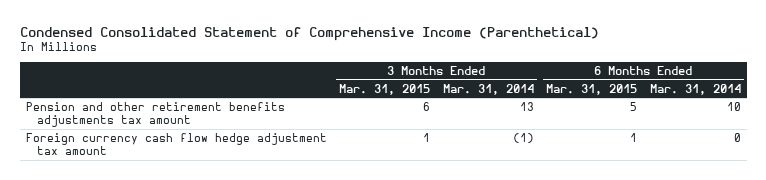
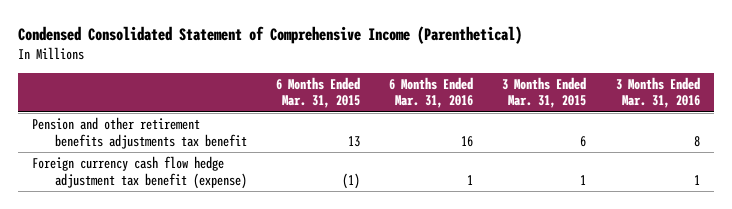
- | 3 Months Ended Mar. 31, 2015 | 3 Months Ended Mar. 31, 2014 | 6 Months Ended Mar. 31, 2015 | 6 Months Ended Mar. 31, 2014
+ | 6 Months Ended Mar. 31, 2015 | 6 Months Ended Mar. 31, 2016 | 3 Months Ended Mar. 31, 2015 | 3 Months Ended Mar. 31, 2016
- Pension and other retirement benefits adjustments tax amount | 6 | 13 | 5 | 10
- Foreign currency cash flow hedge adjustment tax amount | 1 | (1) | 1 | 0
+ Pension and other retirement benefits adjustments tax benefit | 13 | 16 | 6 | 8
+ Foreign currency cash flow hedge adjustment tax benefit (expense) | (1) | 1 | 1 | 1

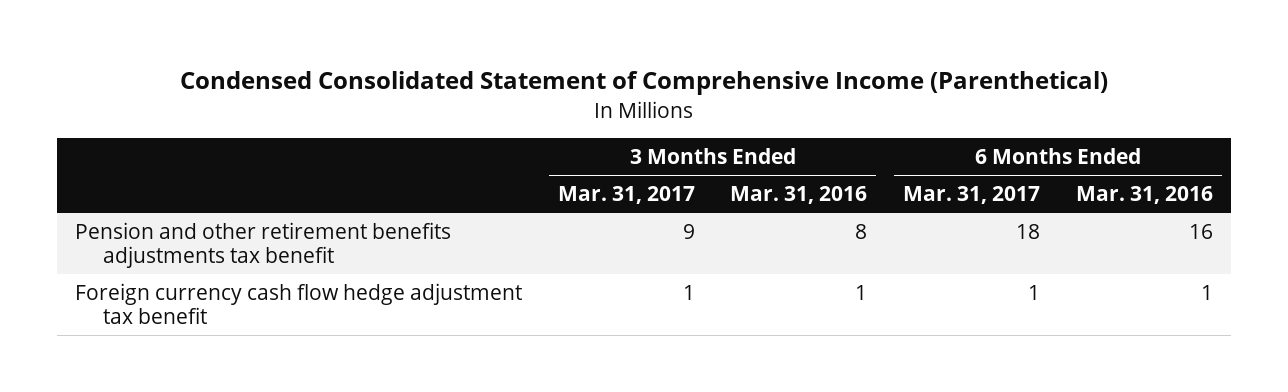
- | 6 Months Ended Mar. 31, 2015 | 6 Months Ended Mar. 31, 2016 | 3 Months Ended Mar. 31, 2015 | 3 Months Ended Mar. 31, 2016
+ | 3 Months Ended Mar. 31, 2017 | 3 Months Ended Mar. 31, 2016 | 6 Months Ended Mar. 31, 2017 | 6 Months Ended Mar. 31, 2016
- Foreign currency cash flow hedge adjustment tax benefit (expense) | (1) | 1 | 1 | 1
+ Foreign currency cash flow hedge adjustment tax benefit | 1 | 1 | 1 | 1

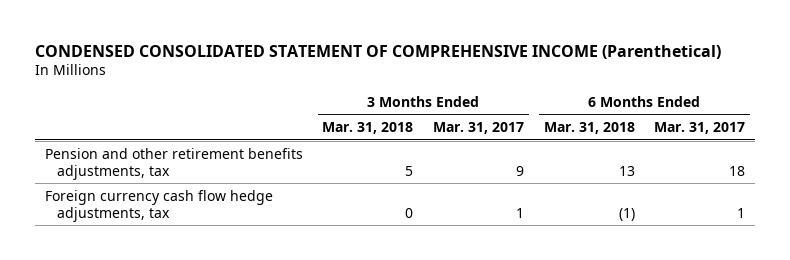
- Condensed Consolidated Statement of Comprehensive Income (Parenthetical)
+ CONDENSED CONSOLIDATED STATEMENT OF COMPREHENSIVE INCOME (Parenthetical)
- | 3 Months Ended Mar. 31, 2017 | 3 Months Ended Mar. 31, 2016 | 6 Months Ended Mar. 31, 2017 | 6 Months Ended Mar. 31, 2016
+ | 3 Months Ended Mar. 31, 2018 | 3 Months Ended Mar. 31, 2017 | 6 Months Ended Mar. 31, 2018 | 6 Months Ended Mar. 31, 2017
- Pension and other retirement benefits adjustments tax benefit | 9 | 8 | 18 | 16
- Foreign currency cash flow hedge adjustment tax benefit | 1 | 1 | 1 | 1
+ Pension and other retirement benefits adjustments, tax | 5 | 9 | 13 | 18
+ Foreign currency cash flow hedge adjustments, tax | 0 | 1 | (1) | 1

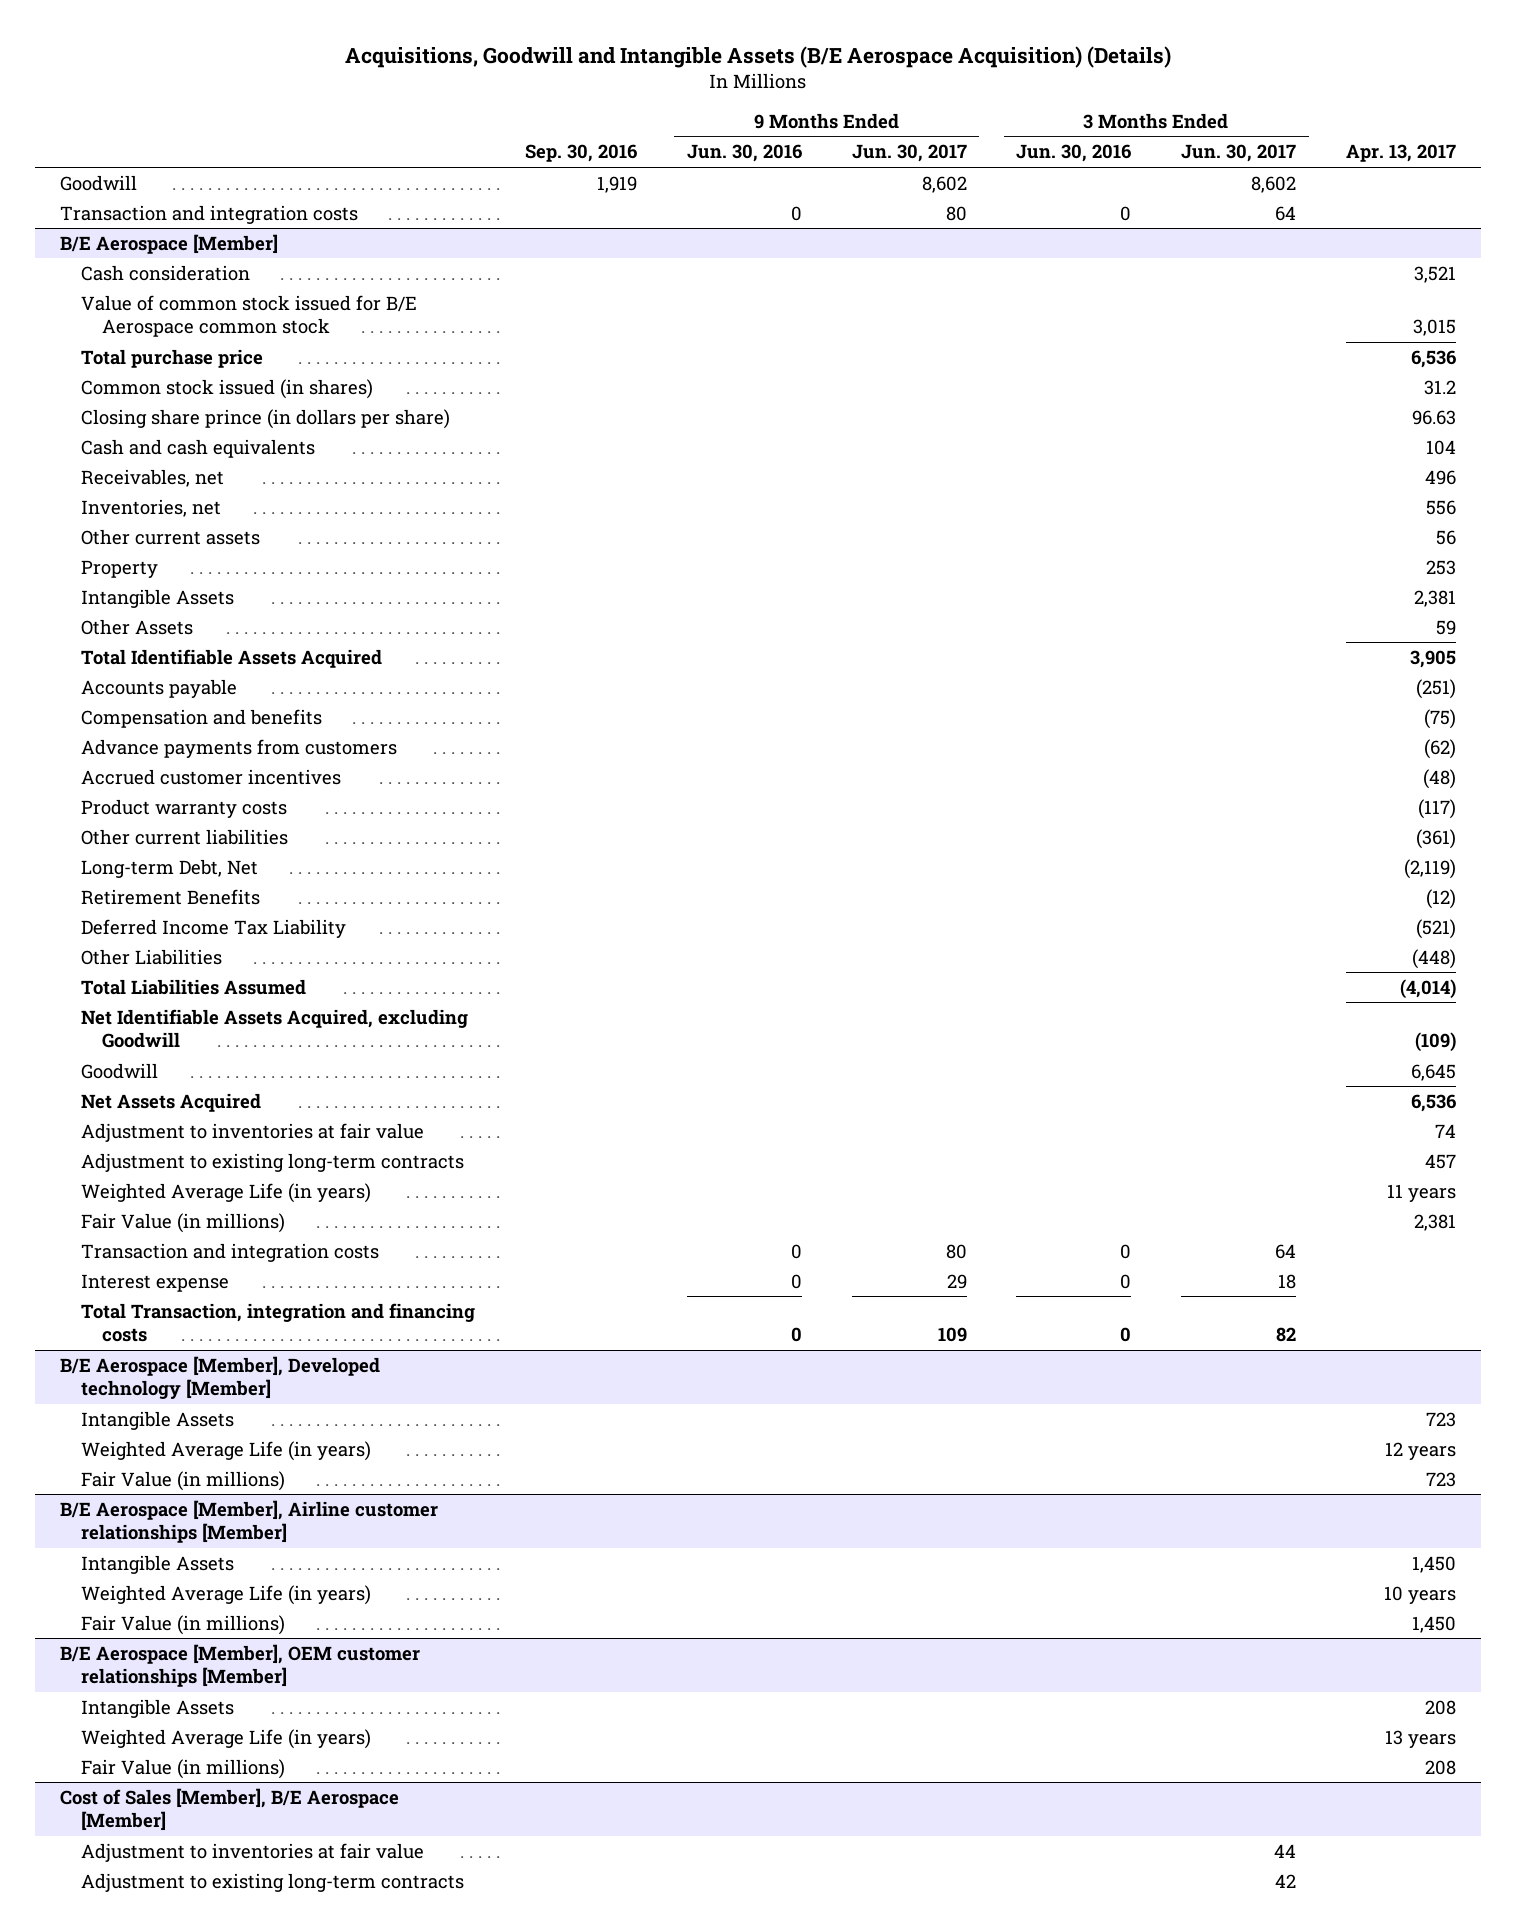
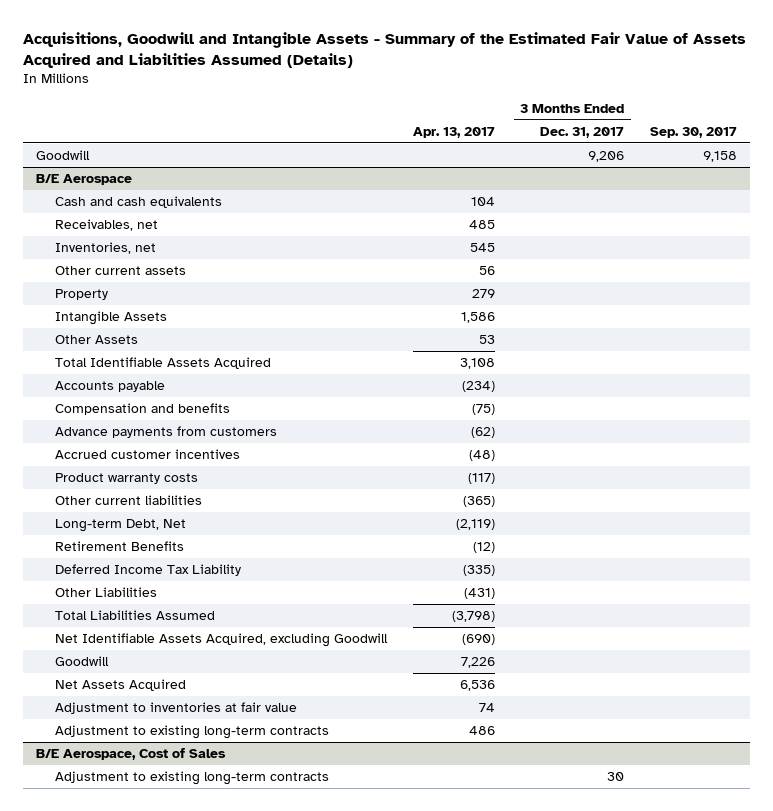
- Acquisitions, Goodwill and Intangible Assets (B/E Aerospace Acquisition) (Details)
+ Acquisitions, Goodwill and Intangible Assets - Summary of the Estimated Fair Value of Assets Acquired and Liabilities Assumed (Details)
- | Sep. 30, 2016 | 9 Months Ended Jun. 30, 2016 | 9 Months Ended Jun. 30, 2017 | 3 Months Ended Jun. 30, 2016 | 3 Months Ended Jun. 30, 2017 | Apr. 13, 2017
+ | Apr. 13, 2017 | 3 Months Ended Dec. 31, 2017 | Sep. 30, 2017
- Transaction and integration costs | | 0 | 80 | 0 | 64 |
- B/E Aerospace [Member]
- Cash consideration | | | | | | 3,521
- Value of common stock issued for B/E Aerospace common stock | | | | | | 3,015
- Total purchase price | | | | | | 6,536
- Common stock issued (in shares) | | | | | | 31.2
- Closing share prince (in dollars per share) | | | | | | 96.63
+ B/E Aerospace
- Receivables, net | | | | | | 496
- Inventories, net | | | | | | 556
+ Receivables, net | 485 | |
+ Inventories, net | 545 | |
- Property | | | | | | 253
- Intangible Assets | | | | | | 2,381
- Other Assets | | | | | | 59
- Total Identifiable Assets Acquired | | | | | | 3,905
- Accounts payable | | | | | | (251)
+ Property | 279 | |
+ Intangible Assets | 1,586 | |
+ Other Assets | 53 | |
+ Total Identifiable Assets Acquired | 3,108 | |
+ Accounts payable | (234) | |
- Other current liabilities | | | | | | (361)
+ Other current liabilities | (365) | |
- Deferred Income Tax Liability | | | | | | (521)
- Other Liabilities | | | | | | (448)
- Total Liabilities Assumed | | | | | | (4,014)
- Net Identifiable Assets Acquired, excluding Goodwill | | | | | | (109)
- Goodwill | | | | | | 6,645
+ Deferred Income Tax Liability | (335) | |
+ Other Liabilities | (431) | |
+ Total Liabilities Assumed | (3,798) | |
+ Net Identifiable Assets Acquired, excluding Goodwill | (690) | |
+ Goodwill | 7,226 | |
- Adjustment to existing long-term contracts | | | | | | 457
- Weighted Average Life (in years) | | | | | | 11 years
- Fair Value (in millions) | | | | | | 2,381
- Transaction and integration costs | | 0 | 80 | 0 | 64 |
- Interest expense | | 0 | 29 | 0 | 18 |
- Total Transaction, integration and financing costs | | 0 | 109 | 0 | 82 |
- B/E Aerospace [Member], Developed technology [Member]
- Intangible Assets | | | | | | 723
- Weighted Average Life (in years) | | | | | | 12 years
- Fair Value (in millions) | | | | | | 723
- B/E Aerospace [Member], Airline customer relationships [Member]
- Intangible Assets | | | | | | 1,450
- Weighted Average Life (in years) | | | | | | 10 years
- Fair Value (in millions) | | | | | | 1,450
- B/E Aerospace [Member], OEM customer relationships [Member]
- Intangible Assets | | | | | | 208
- Weighted Average Life (in years) | | | | | | 13 years
- Fair Value (in millions) | | | | | | 208
- Cost of Sales [Member], B/E Aerospace [Member]
- Adjustment to inventories at fair value | | | | | 44 |
+ Adjustment to existing long-term contracts | 486 | |
+ B/E Aerospace, Cost of Sales

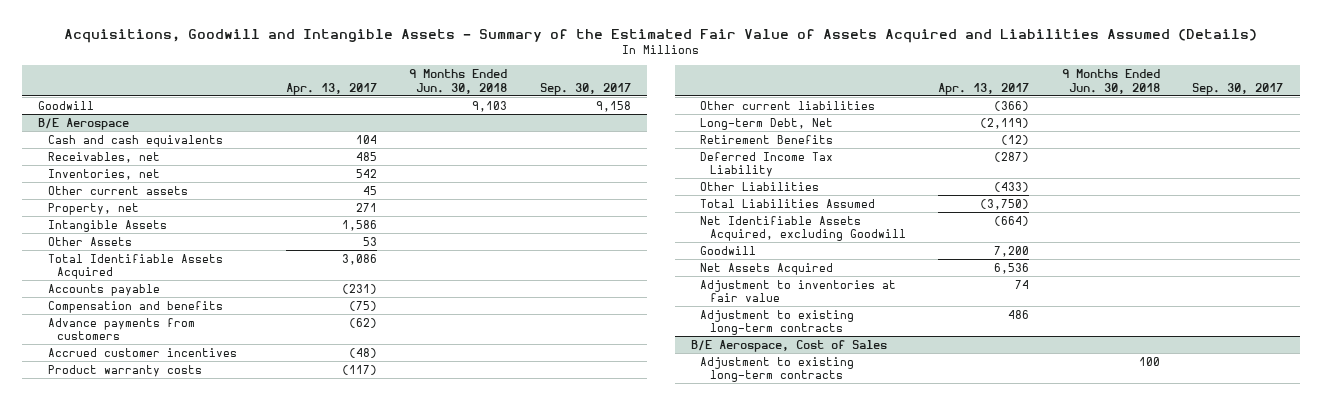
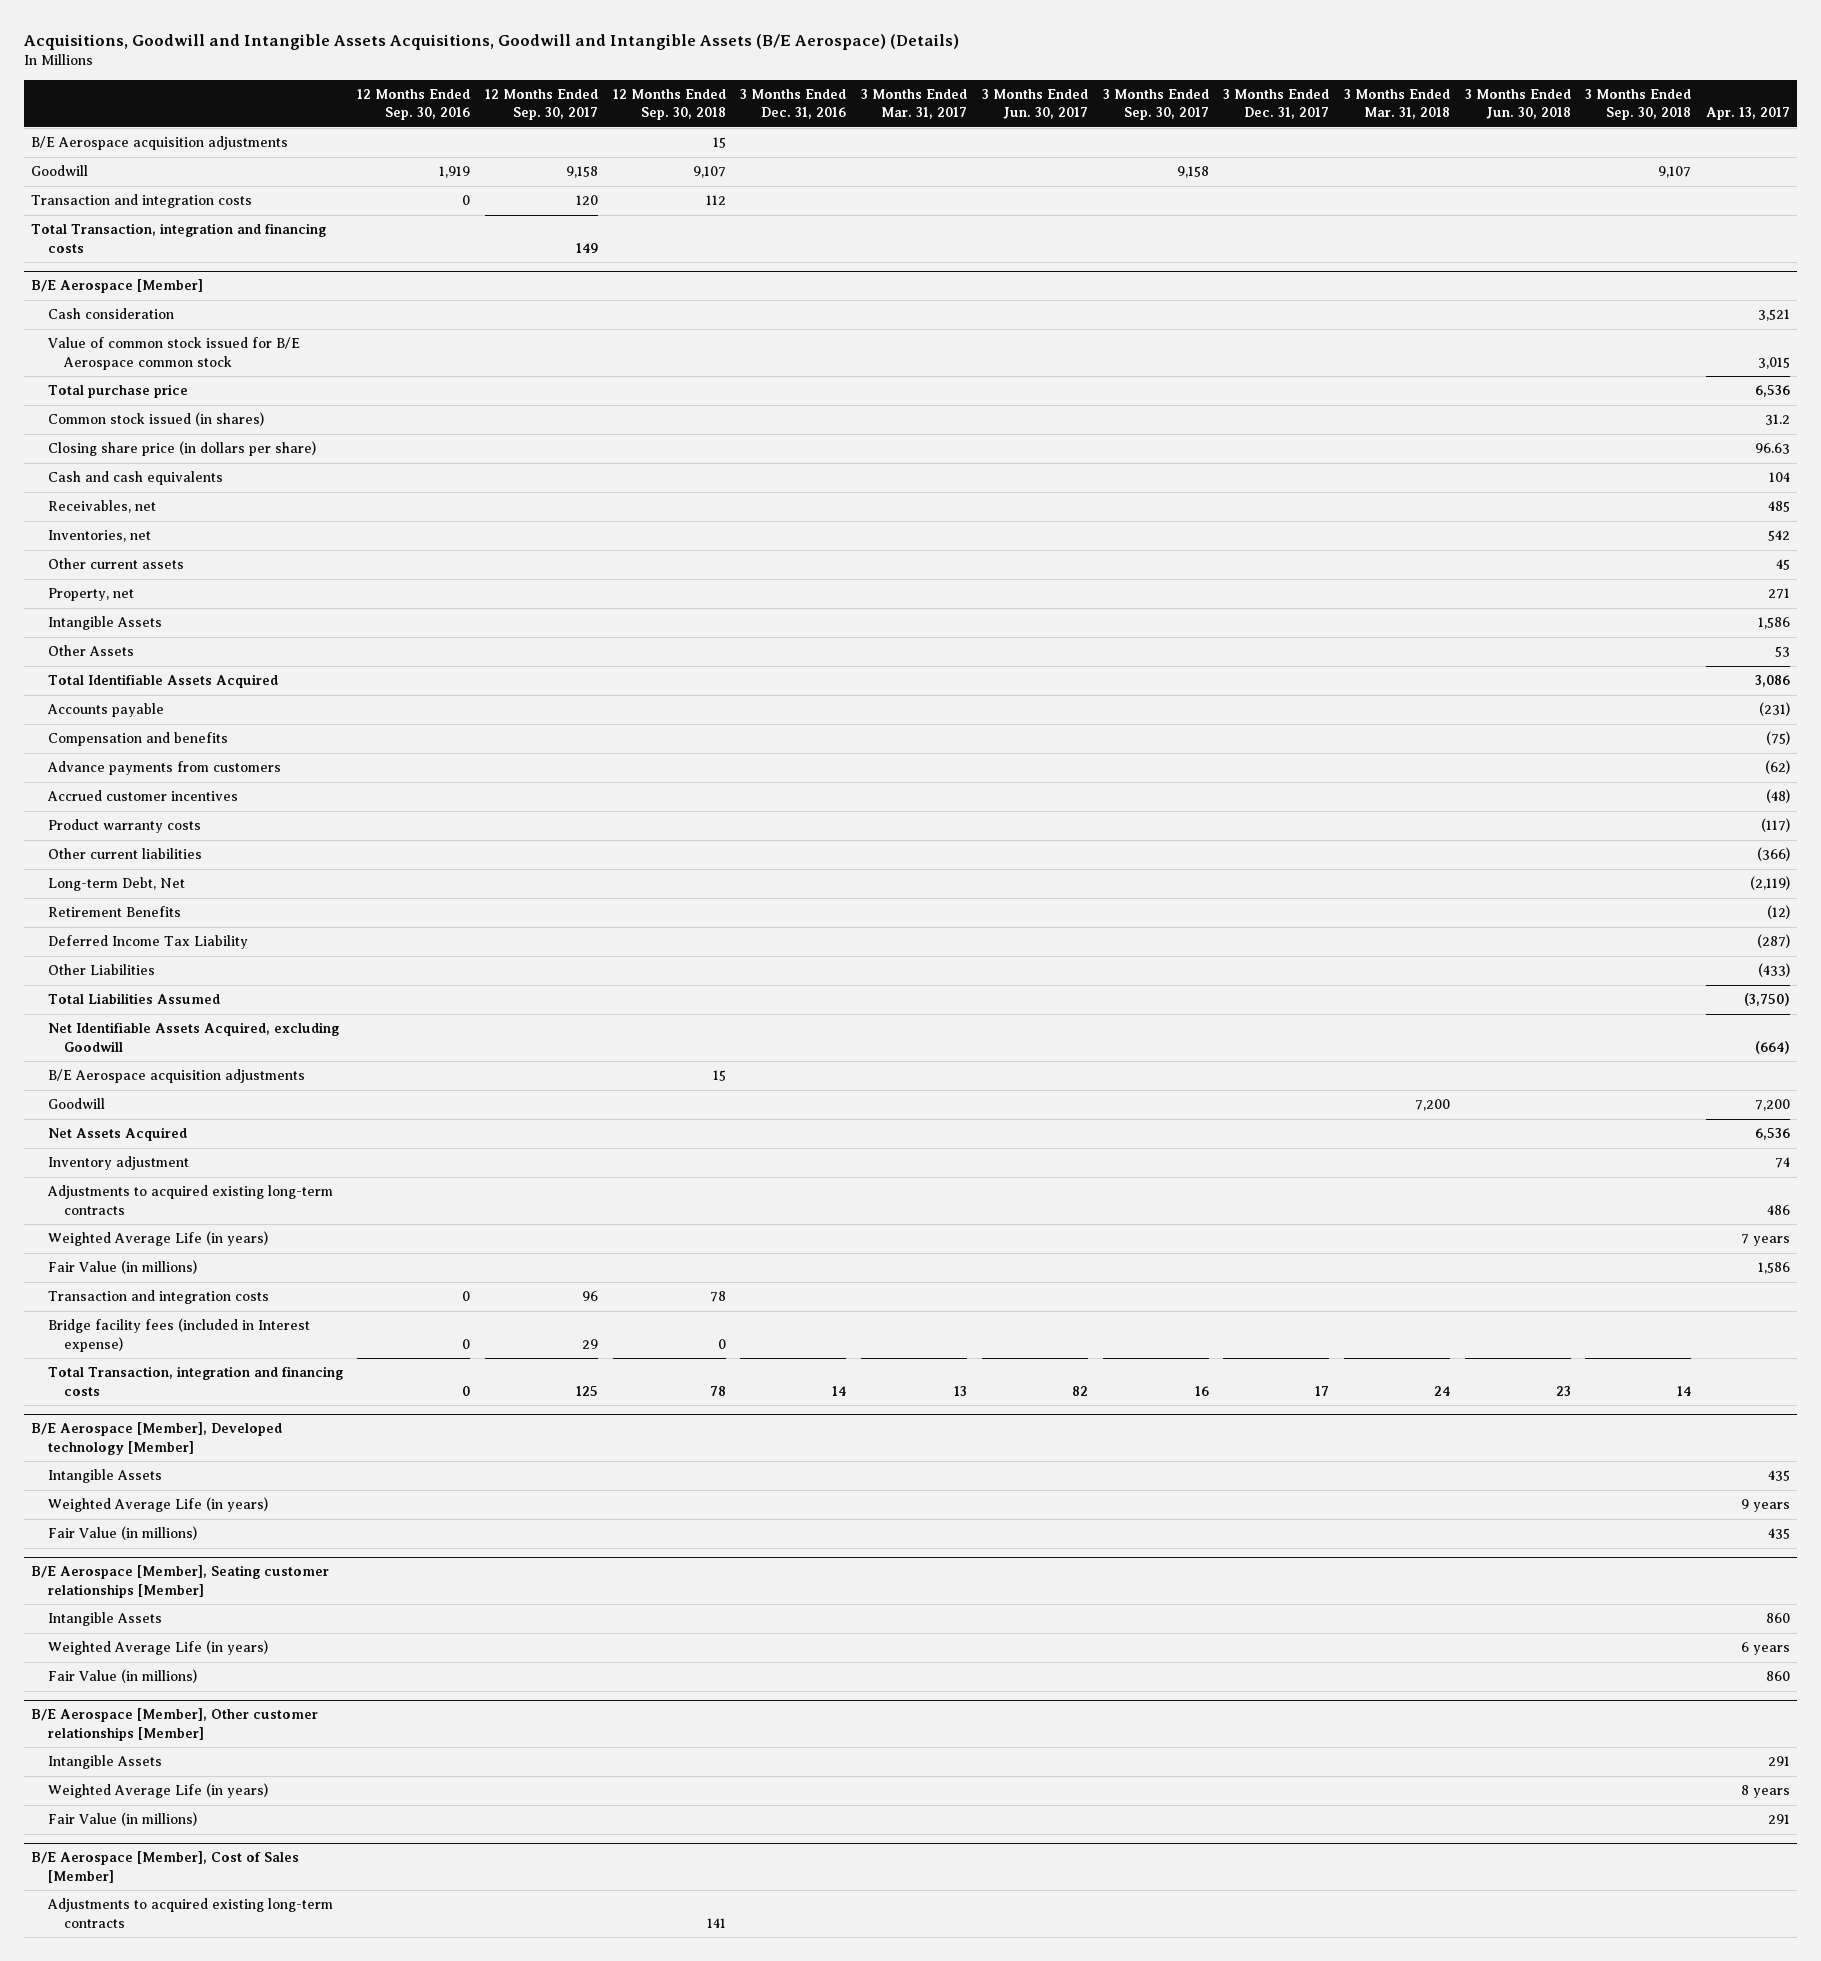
- Acquisitions, Goodwill and Intangible Assets - Summary of the Estimated Fair Value of Assets Acquired and Liabilities Assumed (Details)
+ Acquisitions, Goodwill and Intangible Assets Acquisitions, Goodwill and Intangible Assets (B/E Aerospace) (Details)
- | Apr. 13, 2017 | 9 Months Ended Jun. 30, 2018 | Sep. 30, 2017
+ | 12 Months Ended Sep. 30, 2016 | 12 Months Ended Sep. 30, 2017 | 12 Months Ended Sep. 30, 2018 | 3 Months Ended Dec. 31, 2016 | 3 Months Ended Mar. 31, 2017 | 3 Months Ended Jun. 30, 2017 | 3 Months Ended Sep. 30, 2017 | 3 Months Ended Dec. 31, 2017 | 3 Months Ended Mar. 31, 2018 | 3 Months Ended Jun. 30, 2018 | 3 Months Ended Sep. 30, 2018 | Apr. 13, 2017
+ B/E Aerospace acquisition adjustments | | | 15 | | | | | | | | |
- B/E Aerospace
+ Transaction and integration costs | 0 | 120 | 112 | | | | | | | | |
+ Total Transaction, integration and financing costs | | 149 | | | | | | | | | |
+ B/E Aerospace [Member]
+ Cash consideration | | | | | | | | | | | | 3,521
+ Value of common stock issued for B/E Aerospace common stock | | | | | | | | | | | | 3,015
+ Total purchase price | | | | | | | | | | | | 6,536
+ Common stock issued (in shares) | | | | | | | | | | | | 31.2
+ Closing share price (in dollars per share) | | | | | | | | | | | | 96.63
+ B/E Aerospace acquisition adjustments | | | 15 | | | | | | | | |
- Adjustment to inventories at fair value | 74 | |
- Adjustment to existing long-term contracts | 486 | |
- B/E Aerospace, Cost of Sales
- Adjustment to existing long-term contracts | | 100 |
+ Inventory adjustment | | | | | | | | | | | | 74
+ Adjustments to acquired existing long-term contracts | | | | | | | | | | | | 486
+ Weighted Average Life (in years) | | | | | | | | | | | | 7 years
+ Fair Value (in millions) | | | | | | | | | | | | 1,586
+ Transaction and integration costs | 0 | 96 | 78 | | | | | | | | |
+ Bridge facility fees (included in Interest expense) | 0 | 29 | 0 | | | | | | | | |
+ Total Transaction, integration and financing costs | 0 | 125 | 78 | 14 | 13 | 82 | 16 | 17 | 24 | 23 | 14 |
+ B/E Aerospace [Member], Developed technology [Member]
+ Intangible Assets | | | | | | | | | | | | 435
+ Weighted Average Life (in years) | | | | | | | | | | | | 9 years
+ Fair Value (in millions) | | | | | | | | | | | | 435
+ B/E Aerospace [Member], Seating customer relationships [Member]
+ Intangible Assets | | | | | | | | | | | | 860
+ Weighted Average Life (in years) | | | | | | | | | | | | 6 years
+ Fair Value (in millions) | | | | | | | | | | | | 860
+ B/E Aerospace [Member], Other customer relationships [Member]
+ Intangible Assets | | | | | | | | | | | | 291
+ Weighted Average Life (in years) | | | | | | | | | | | | 8 years
+ Fair Value (in millions) | | | | | | | | | | | | 291
+ B/E Aerospace [Member], Cost of Sales [Member]
+ Adjustments to acquired existing long-term contracts | | | 141 | | | | | | | | |

